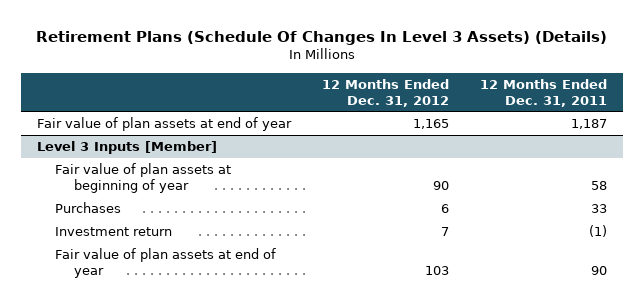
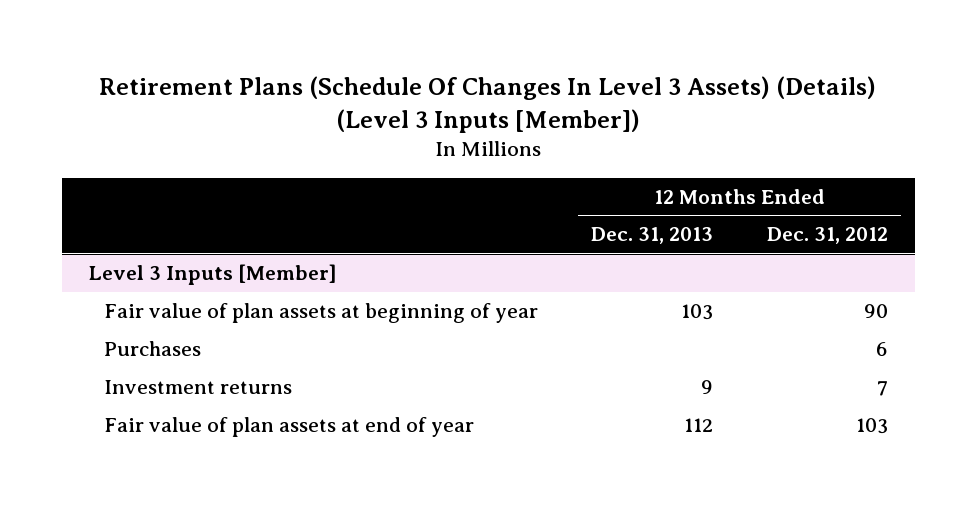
- Retirement Plans (Schedule Of Changes In Level 3 Assets) (Details)
+ Retirement Plans (Schedule Of Changes In Level 3 Assets) (Details) (Level 3 Inputs [Member])
- | 12 Months Ended Dec. 31, 2012 | 12 Months Ended Dec. 31, 2011
+ | 12 Months Ended Dec. 31, 2013 | 12 Months Ended Dec. 31, 2012
- Fair value of plan assets at end of year | 1,165 | 1,187
@ Level 3 Inputs [Member]
- Investment return | 7 | (1)
+ Investment returns | 9 | 7

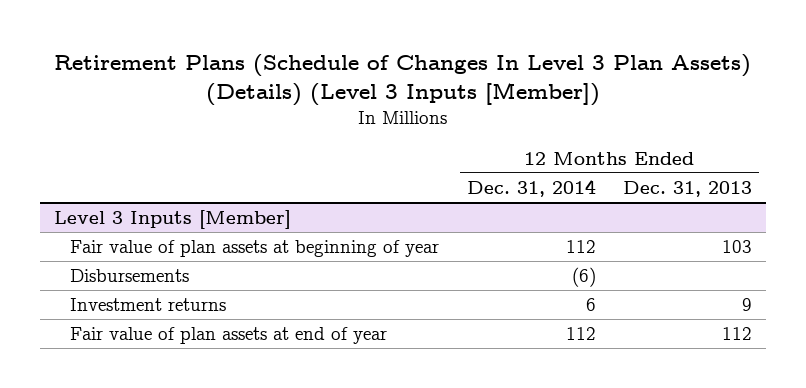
- Retirement Plans (Schedule Of Changes In Level 3 Assets) (Details) (Level 3 Inputs [Member])
+ Retirement Plans (Schedule of Changes In Level 3 Plan Assets) (Details) (Level 3 Inputs [Member])
- | 12 Months Ended Dec. 31, 2013 | 12 Months Ended Dec. 31, 2012
+ | 12 Months Ended Dec. 31, 2014 | 12 Months Ended Dec. 31, 2013
@ Level 3 Inputs [Member]
- Purchases | | 6
+ Disbursements | (6) |

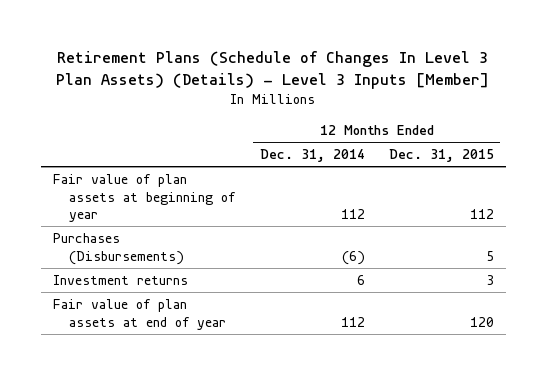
- Retirement Plans (Schedule of Changes In Level 3 Plan Assets) (Details) (Level 3 Inputs [Member])
+ Retirement Plans (Schedule of Changes In Level 3 Plan Assets) (Details) - Level 3 Inputs [Member]
- | 12 Months Ended Dec. 31, 2014 | 12 Months Ended Dec. 31, 2013
+ | 12 Months Ended Dec. 31, 2014 | 12 Months Ended Dec. 31, 2015
- Level 3 Inputs [Member]
- Disbursements | (6) |
+ Purchases (Disbursements) | (6) | 5

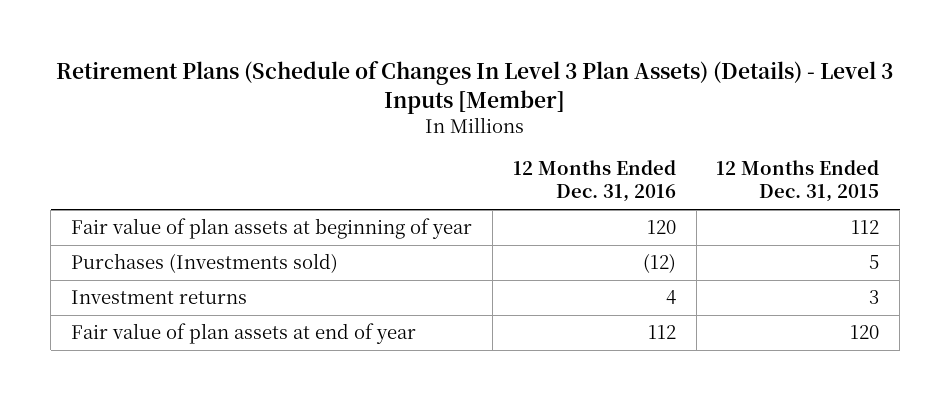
- | 12 Months Ended Dec. 31, 2014 | 12 Months Ended Dec. 31, 2015
+ | 12 Months Ended Dec. 31, 2016 | 12 Months Ended Dec. 31, 2015
- Purchases (Disbursements) | (6) | 5
+ Purchases (Investments sold) | (12) | 5

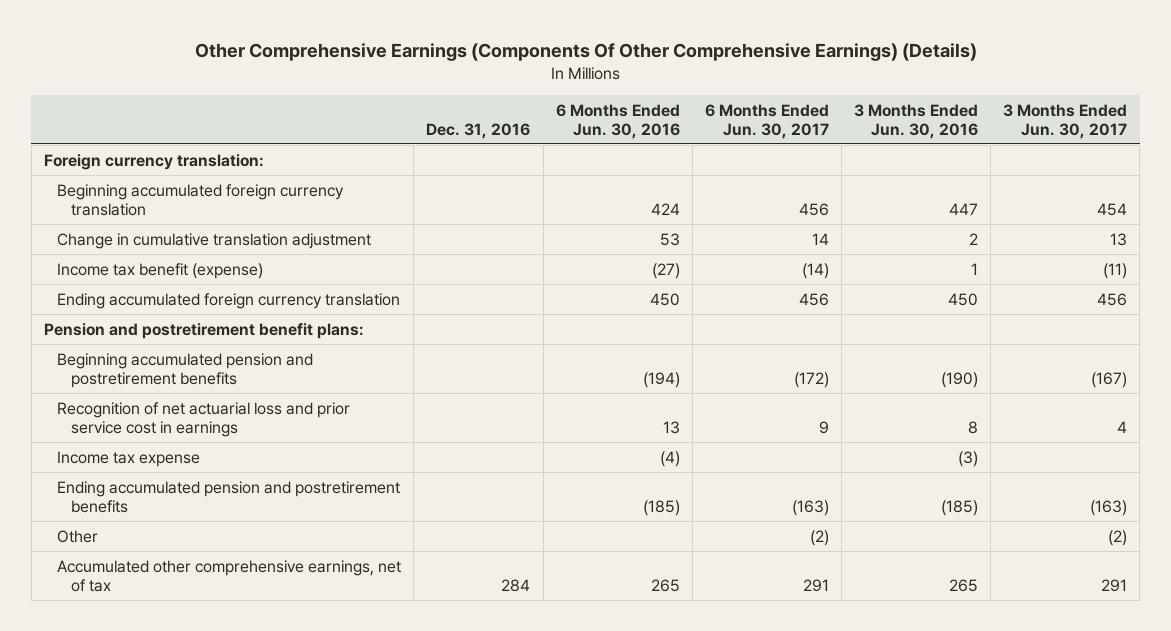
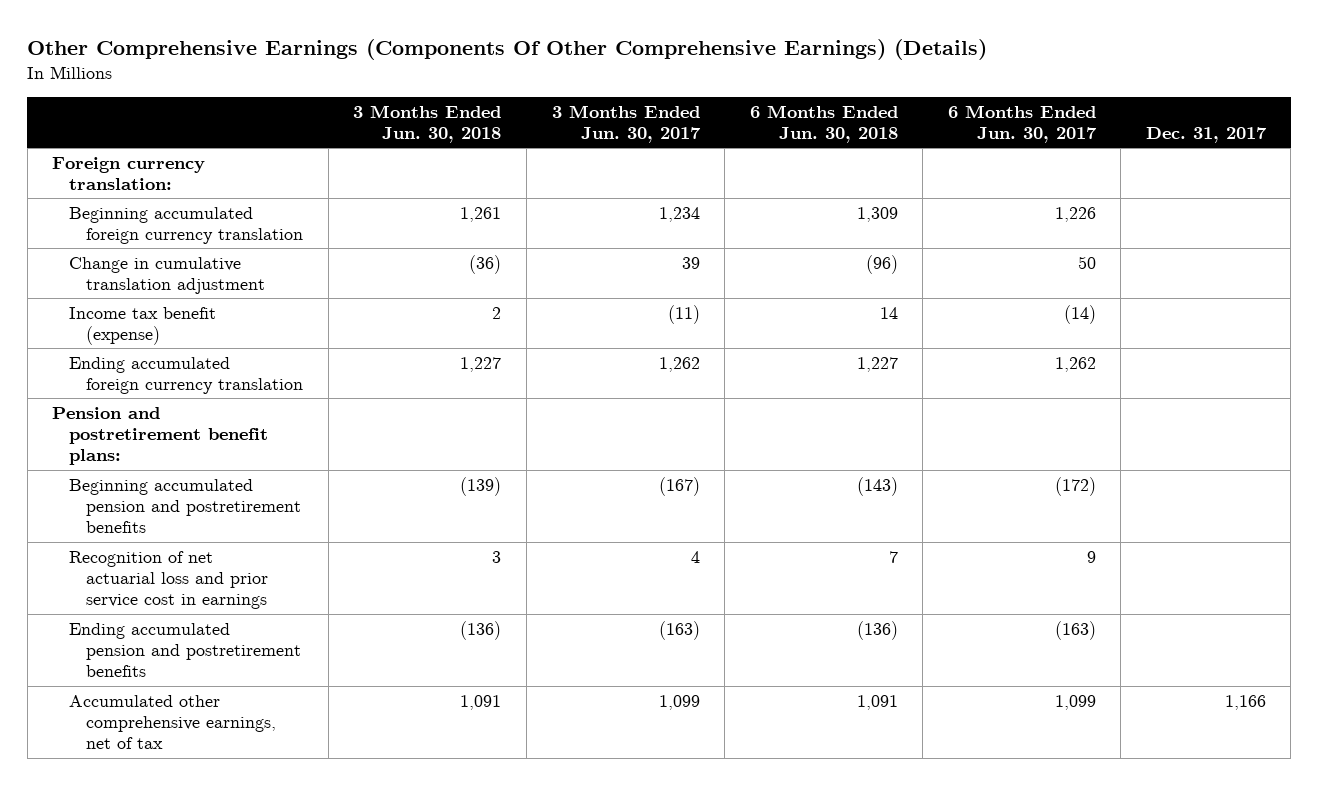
- | Dec. 31, 2016 | 6 Months Ended Jun. 30, 2016 | 6 Months Ended Jun. 30, 2017 | 3 Months Ended Jun. 30, 2016 | 3 Months Ended Jun. 30, 2017
+ | 3 Months Ended Jun. 30, 2018 | 3 Months Ended Jun. 30, 2017 | 6 Months Ended Jun. 30, 2018 | 6 Months Ended Jun. 30, 2017 | Dec. 31, 2017
- Beginning accumulated foreign currency translation | | 424 | 456 | 447 | 454
- Change in cumulative translation adjustment | | 53 | 14 | 2 | 13
+ Beginning accumulated foreign currency translation | 1,261 | 1,234 | 1,309 | 1,226 |
+ Change in cumulative translation adjustment | (36) | 39 | (96) | 50 |
- Ending accumulated foreign currency translation | | 450 | 456 | 450 | 456
+ Ending accumulated foreign currency translation | 1,227 | 1,262 | 1,227 | 1,262 |
- Income tax expense | | (4) | | (3) |
- Other | | | (2) | | (2)
- Accumulated other comprehensive earnings, net of tax | 284 | 265 | 291 | 265 | 291
+ Accumulated other comprehensive earnings, net of tax | 1,091 | 1,099 | 1,091 | 1,099 | 1,166

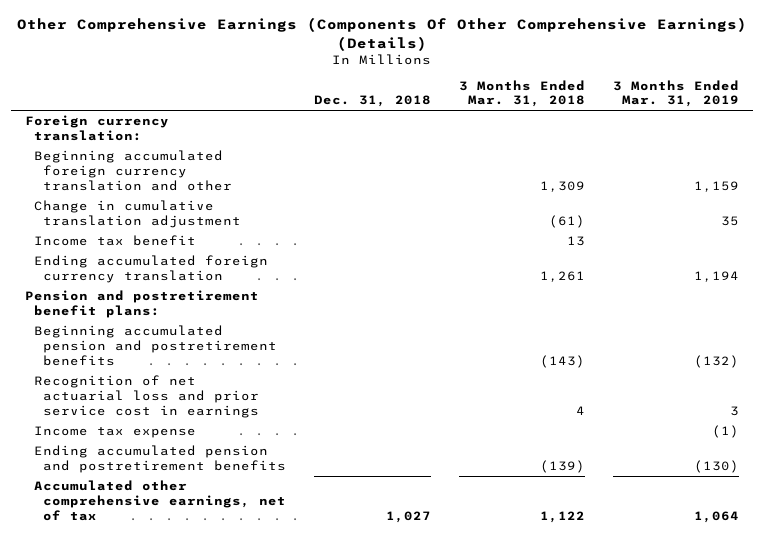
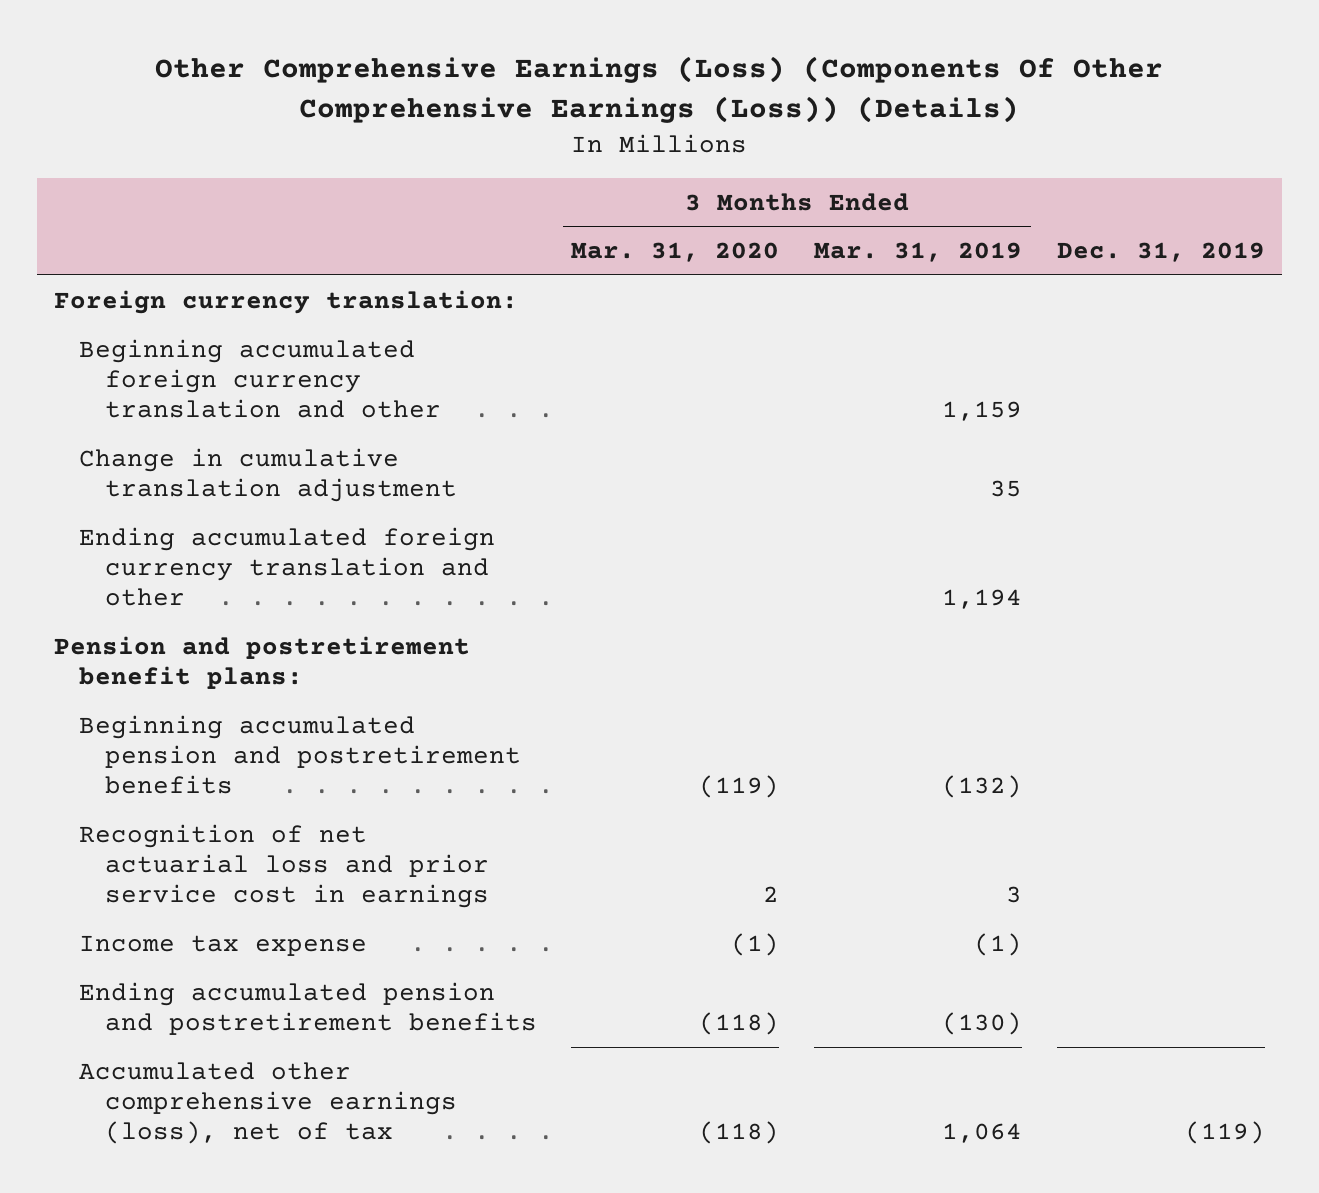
- Other Comprehensive Earnings (Components Of Other Comprehensive Earnings) (Details)
+ Other Comprehensive Earnings (Loss) (Components Of Other Comprehensive Earnings (Loss)) (Details)
- | Dec. 31, 2018 | 3 Months Ended Mar. 31, 2018 | 3 Months Ended Mar. 31, 2019
+ | 3 Months Ended Mar. 31, 2020 | 3 Months Ended Mar. 31, 2019 | Dec. 31, 2019
- Income tax benefit | | 13 |
- Ending accumulated foreign currency translation | | 1,261 | 1,194
+ Ending accumulated foreign currency translation and other | | 1,194 |
- Accumulated other comprehensive earnings, net of tax | 1,027 | 1,122 | 1,064
+ Accumulated other comprehensive earnings (loss), net of tax | (118) | 1,064 | (119)

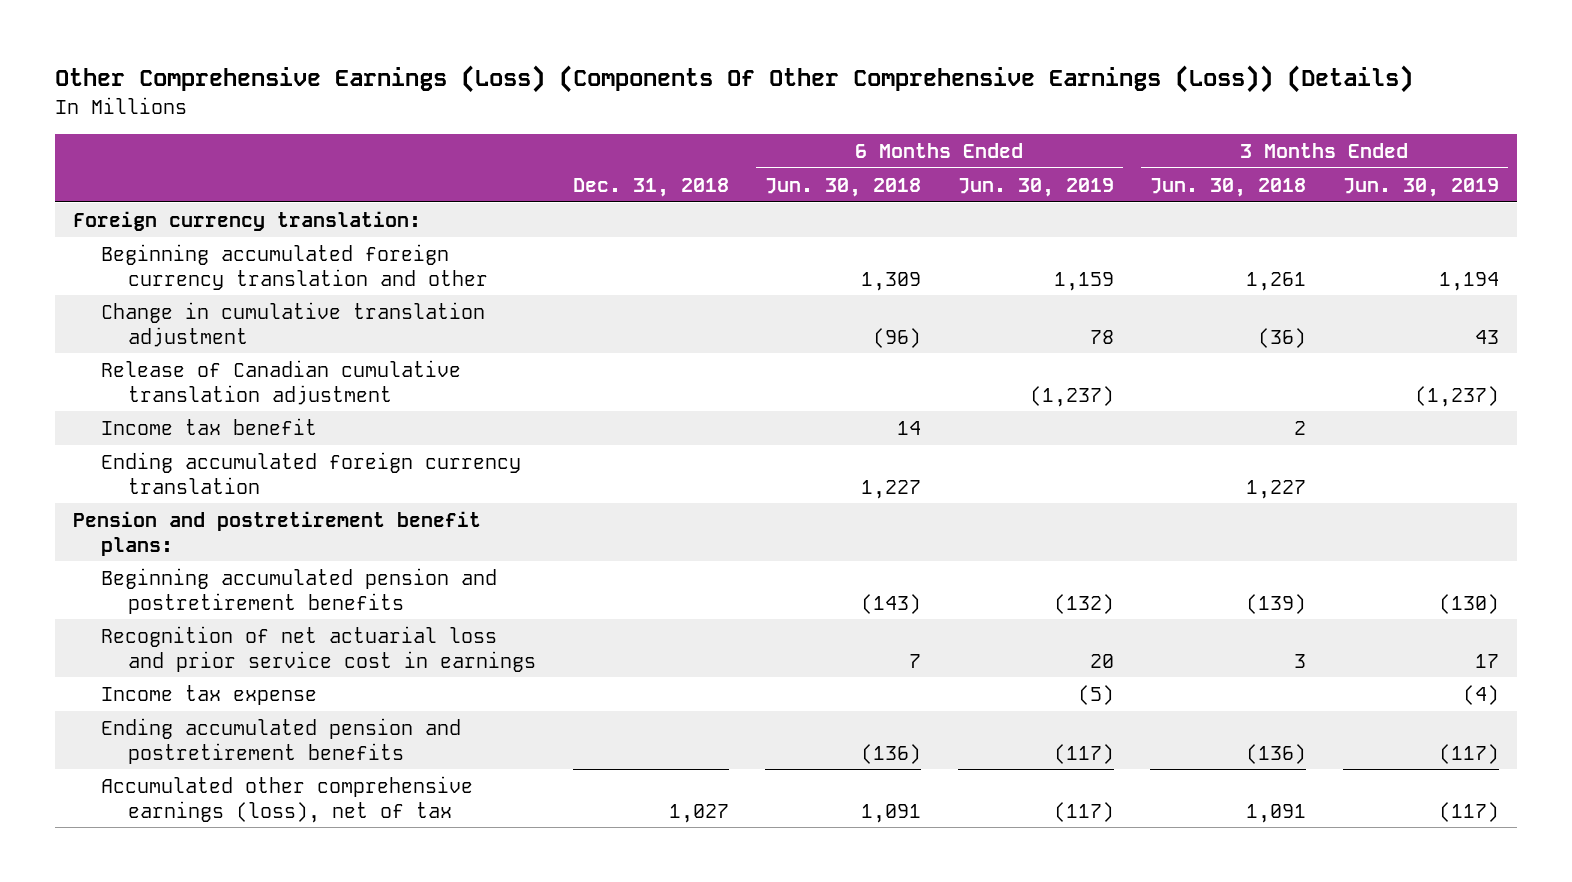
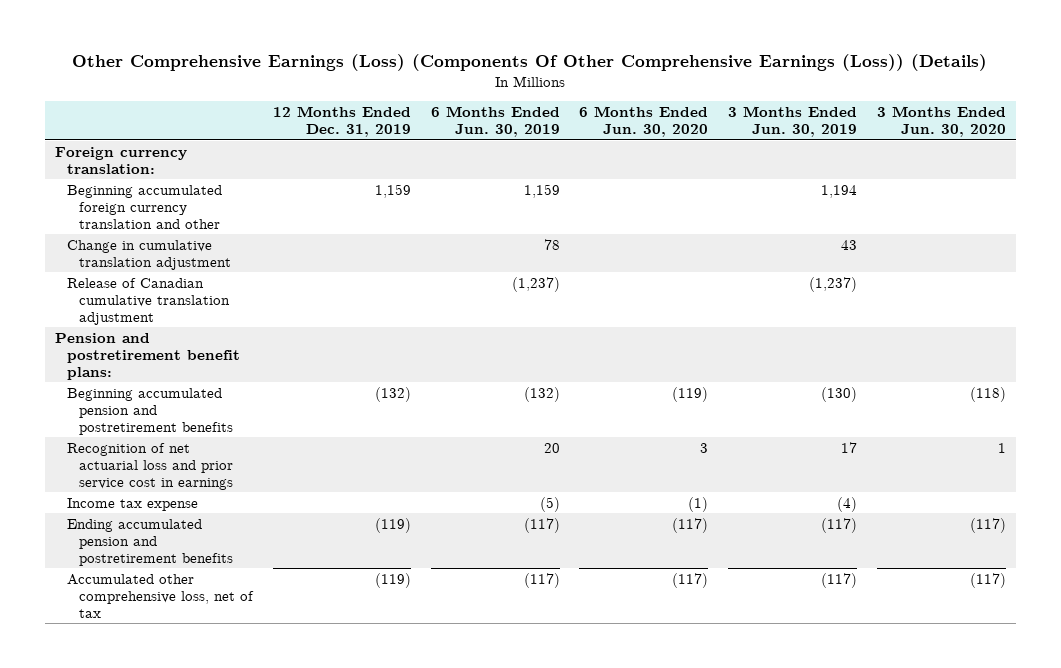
- | Dec. 31, 2018 | 6 Months Ended Jun. 30, 2018 | 6 Months Ended Jun. 30, 2019 | 3 Months Ended Jun. 30, 2018 | 3 Months Ended Jun. 30, 2019
+ | 12 Months Ended Dec. 31, 2019 | 6 Months Ended Jun. 30, 2019 | 6 Months Ended Jun. 30, 2020 | 3 Months Ended Jun. 30, 2019 | 3 Months Ended Jun. 30, 2020
- Income tax benefit | | 14 | | 2 |
- Ending accumulated foreign currency translation | | 1,227 | | 1,227 |
- Accumulated other comprehensive earnings (loss), net of tax | 1,027 | 1,091 | (117) | 1,091 | (117)
+ Accumulated other comprehensive loss, net of tax | (119) | (117) | (117) | (117) | (117)

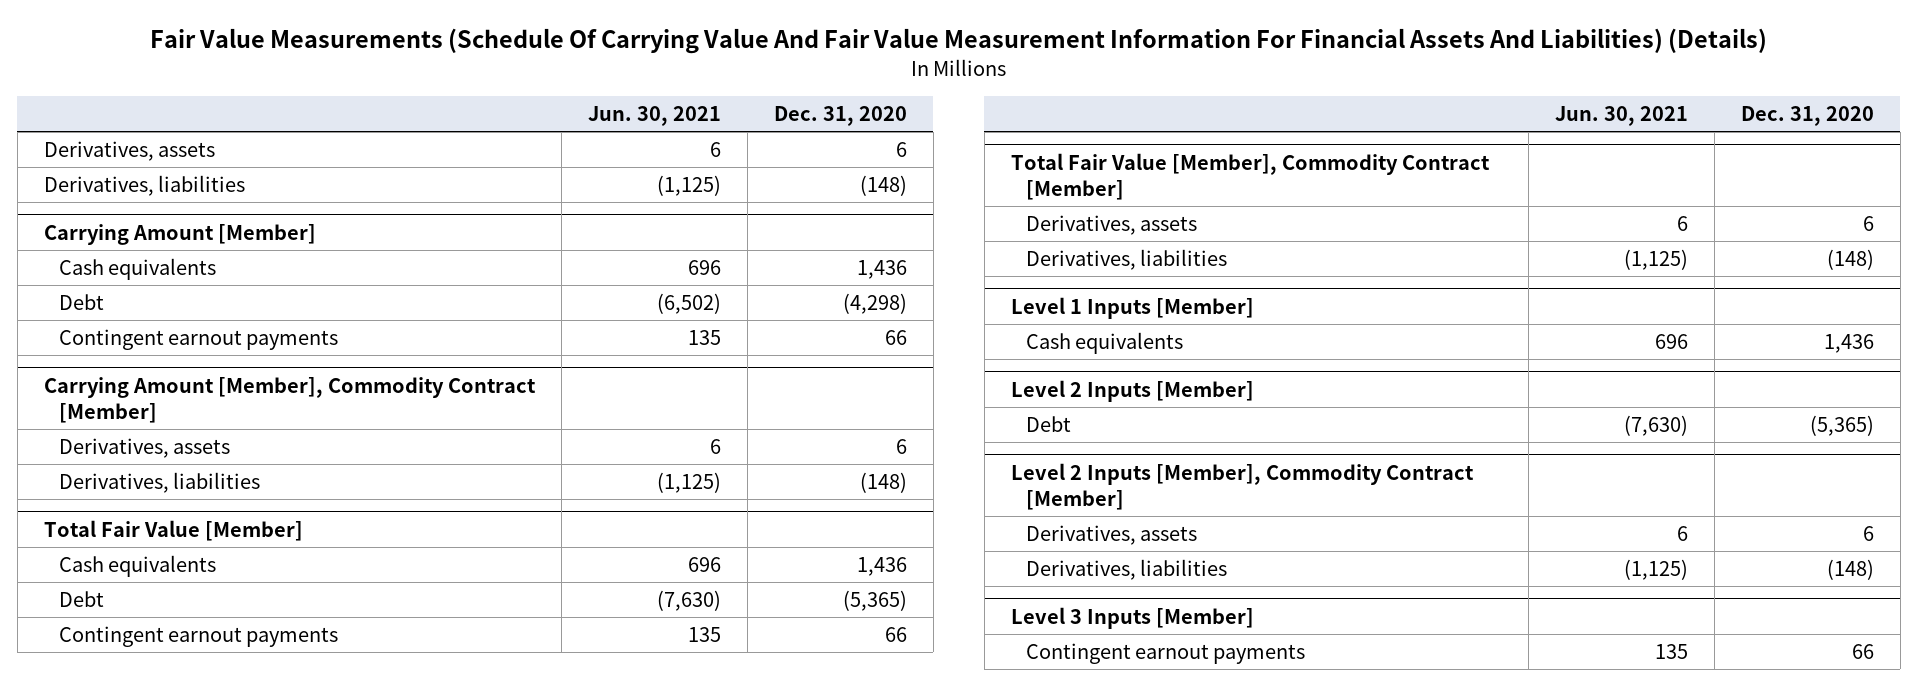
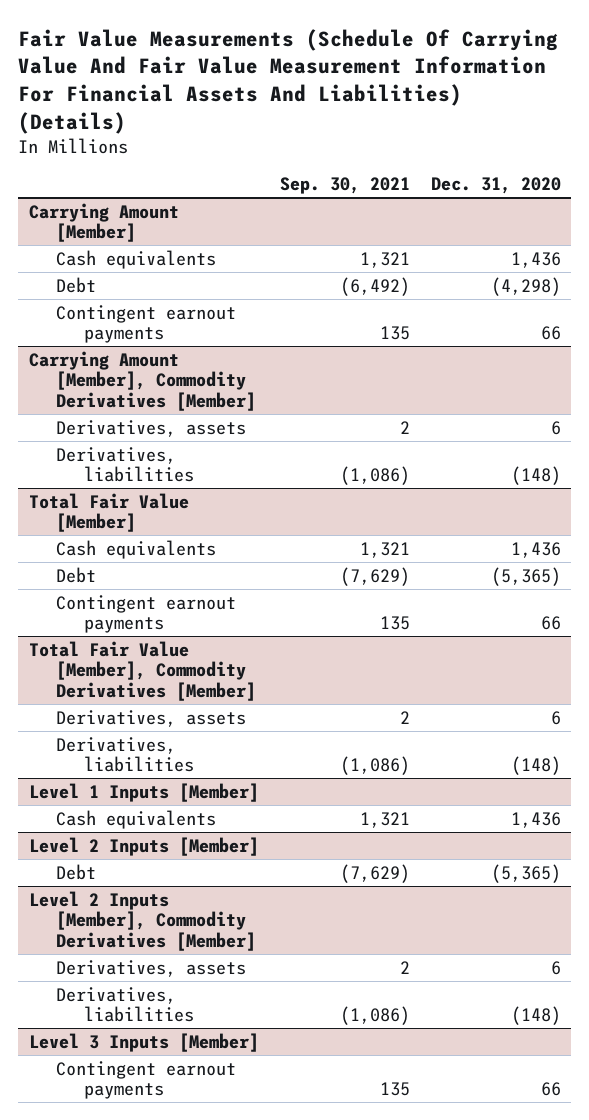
- | Jun. 30, 2021 | Dec. 31, 2020
+ | Sep. 30, 2021 | Dec. 31, 2020
- Derivatives, assets | 6 | 6
- Derivatives, liabilities | (1,125) | (148)
- Carrying Amount [Member], Commodity Contract [Member]
+ Carrying Amount [Member], Commodity Derivatives [Member]
- Total Fair Value [Member], Commodity Contract [Member]
+ Total Fair Value [Member], Commodity Derivatives [Member]
- Level 2 Inputs [Member], Commodity Contract [Member]
+ Level 2 Inputs [Member], Commodity Derivatives [Member]

